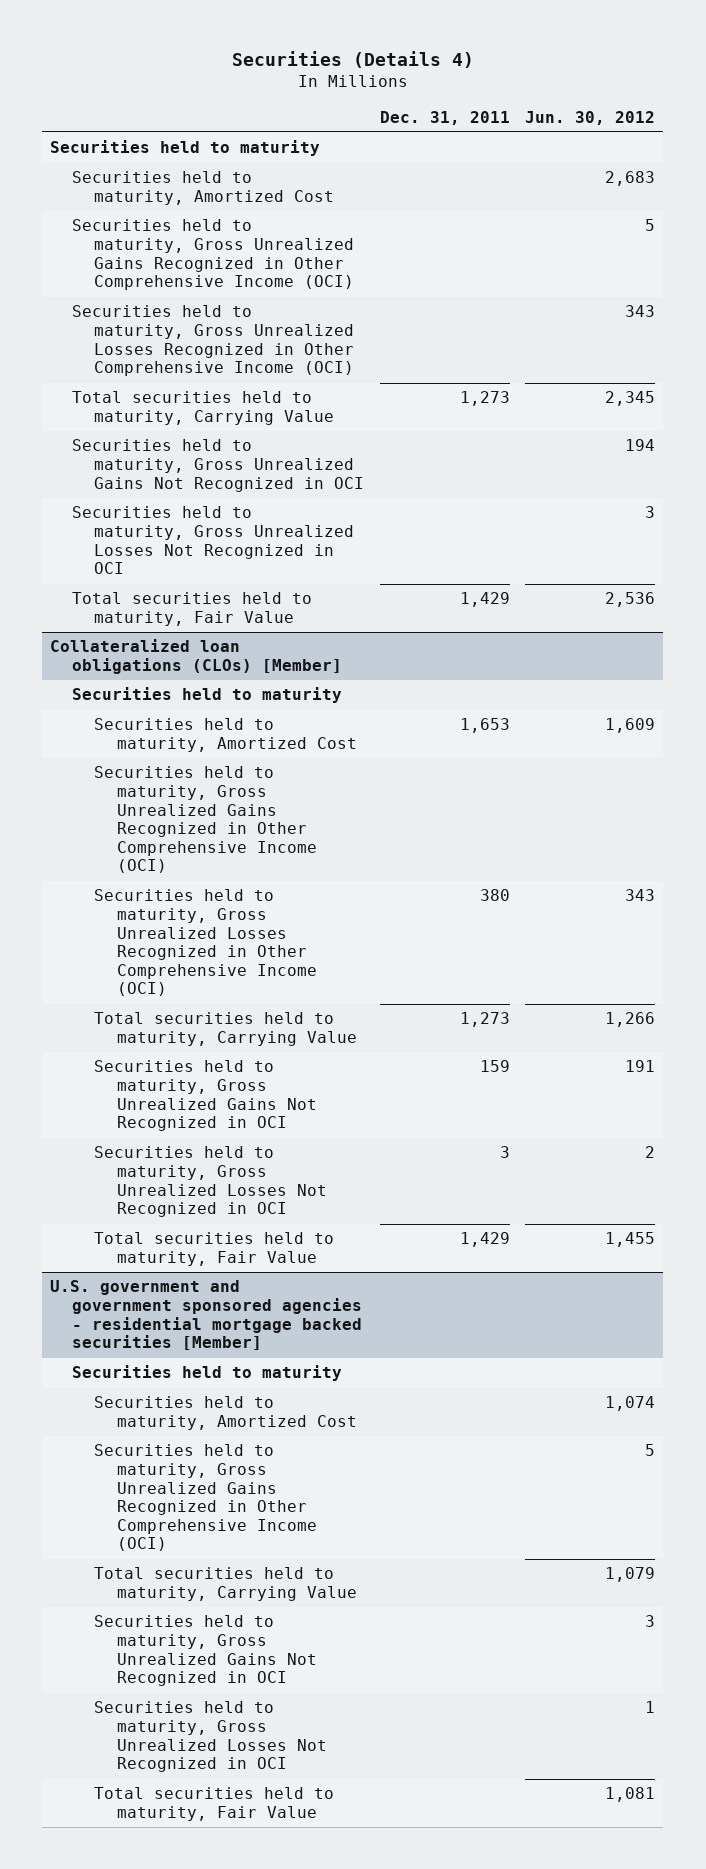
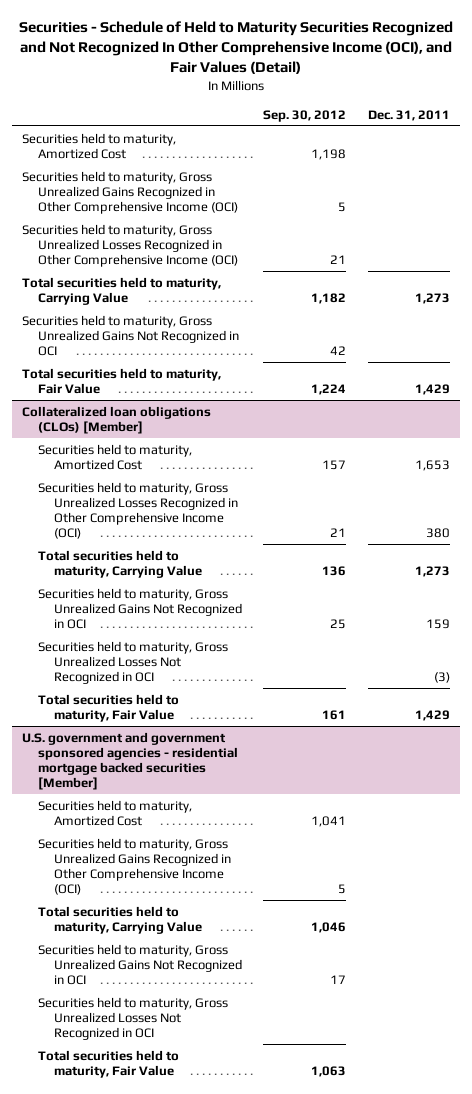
- Securities (Details 4)
+ Securities - Schedule of Held to Maturity Securities Recognized and Not Recognized In Other Comprehensive Income (OCI), and Fair Values (Detail)
- | Dec. 31, 2011 | Jun. 30, 2012
+ | Sep. 30, 2012 | Dec. 31, 2011
- Securities held to maturity
- Securities held to maturity, Gross Unrealized Losses Not Recognized in OCI | | 3
@ Collateralized loan obligations (CLOs) [Member]
- Securities held to maturity
- Securities held to maturity, Gross Unrealized Gains Recognized in Other Comprehensive Income (OCI)
- Securities held to maturity, Gross Unrealized Losses Not Recognized in OCI | 3 | 2
+ Securities held to maturity, Gross Unrealized Losses Not Recognized in OCI | | (3)
@ U.S. government and government sponsored agencies - residential mortgage backed securities [Member]
- Securities held to maturity

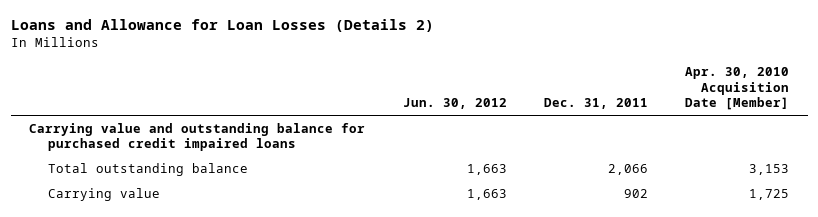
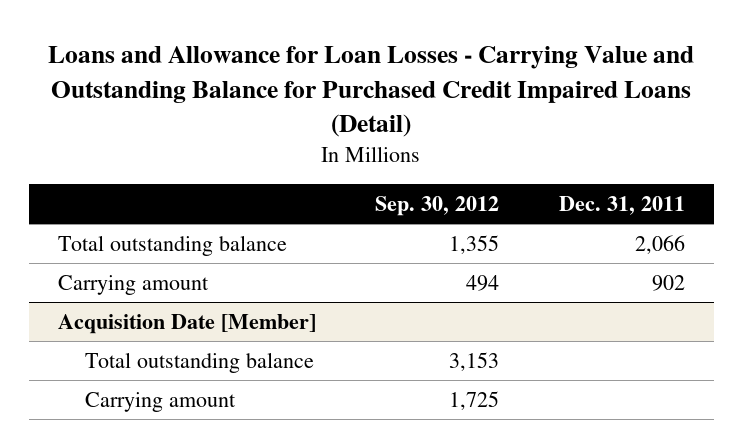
- Loans and Allowance for Loan Losses (Details 2)
+ Loans and Allowance for Loan Losses - Carrying Value and Outstanding Balance for Purchased Credit Impaired Loans (Detail)
- | Jun. 30, 2012 | Dec. 31, 2011 | Apr. 30, 2010 Acquisition Date [Member]
+ | Sep. 30, 2012 | Dec. 31, 2011
- Carrying value and outstanding balance for purchased credit impaired loans
- Carrying value | 1,663 | 902 | 1,725
+ Carrying amount | 494 | 902
+ Acquisition Date [Member]
+ Total outstanding balance | 3,153 |
+ Carrying amount | 1,725 |

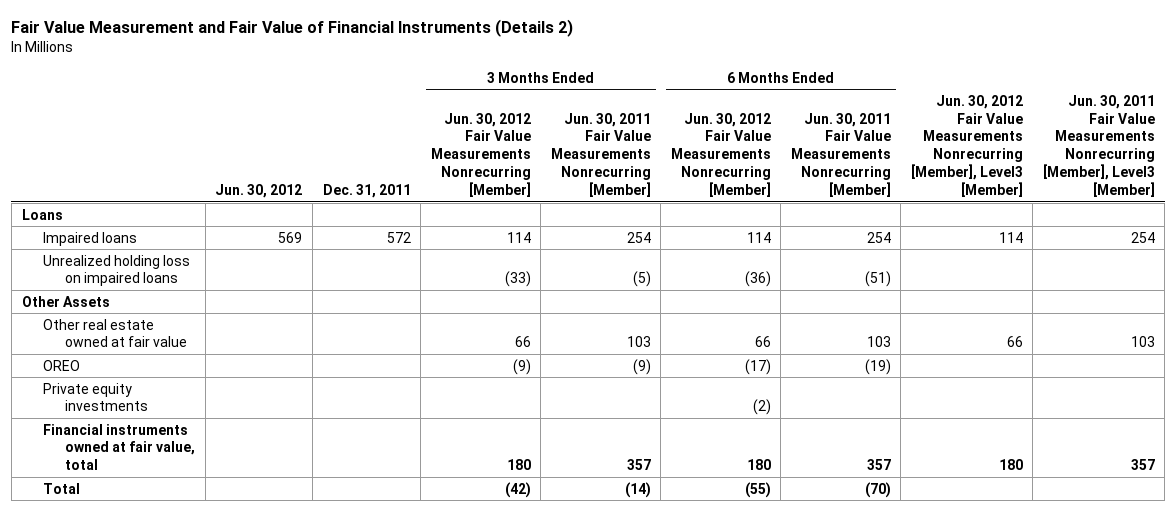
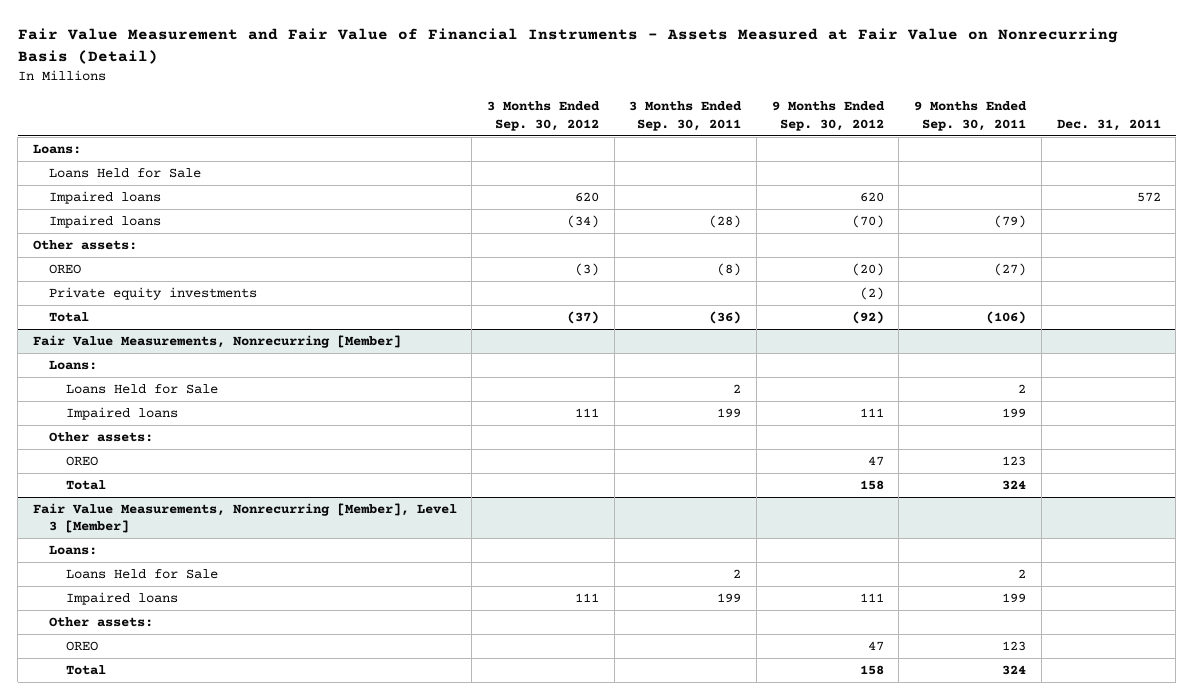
- Fair Value Measurement and Fair Value of Financial Instruments (Details 2)
+ Fair Value Measurement and Fair Value of Financial Instruments - Assets Measured at Fair Value on Nonrecurring Basis (Detail)
- | Jun. 30, 2012 | Dec. 31, 2011 | 3 Months Ended Jun. 30, 2012 Fair Value Measurements Nonrecurring [Member] | 3 Months Ended Jun. 30, 2011 Fair Value Measurements Nonrecurring [Member] | 6 Months Ended Jun. 30, 2012 Fair Value Measurements Nonrecurring [Member] | 6 Months Ended Jun. 30, 2011 Fair Value Measurements Nonrecurring [Member] | Jun. 30, 2012 Fair Value Measurements Nonrecurring [Member], Level3 [Member] | Jun. 30, 2011 Fair Value Measurements Nonrecurring [Member], Level3 [Member]
+ | 3 Months Ended Sep. 30, 2012 | 3 Months Ended Sep. 30, 2011 | 9 Months Ended Sep. 30, 2012 | 9 Months Ended Sep. 30, 2011 | Dec. 31, 2011
- Loans
+ Loans:
+ Loans Held for Sale
- Unrealized holding loss on impaired loans | | | (33) | (5) | (36) | (51) | |
- Other Assets
- Other real estate owned at fair value | | | 66 | 103 | 66 | 103 | 66 | 103
+ Impaired loans | (34) | (28) | (70) | (79) |
+ Other assets:
- Financial instruments owned at fair value, total | | | 180 | 357 | 180 | 357 | 180 | 357
+ Fair Value Measurements, Nonrecurring [Member]
+ Loans:
+ Loans Held for Sale | | 2 | | 2 |
+ Impaired loans | 111 | 199 | 111 | 199 |
+ Other assets:
+ OREO | | | 47 | 123 |
+ Total | | | 158 | 324 |
+ Fair Value Measurements, Nonrecurring [Member], Level 3 [Member]
+ Loans:
+ Loans Held for Sale | | 2 | | 2 |
+ Impaired loans | 111 | 199 | 111 | 199 |
+ Other assets:
+ OREO | | | 47 | 123 |
+ Total | | | 158 | 324 |

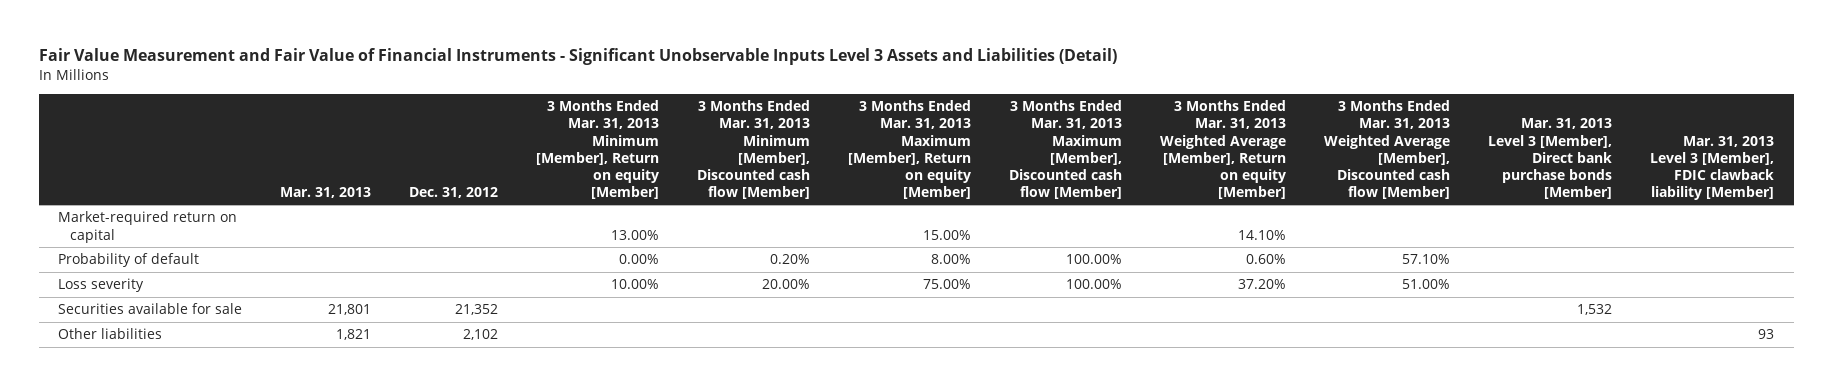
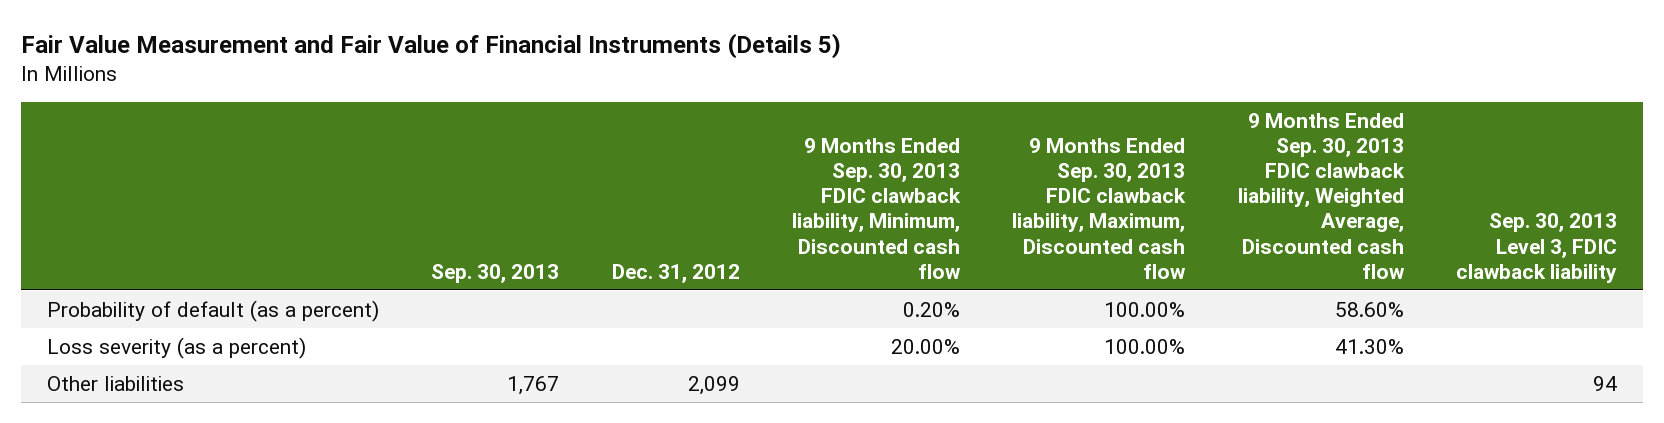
- Fair Value Measurement and Fair Value of Financial Instruments - Significant Unobservable Inputs Level 3 Assets and Liabilities (Detail)
+ Fair Value Measurement and Fair Value of Financial Instruments (Details 5)
- | Mar. 31, 2013 | Dec. 31, 2012 | 3 Months Ended Mar. 31, 2013 Minimum [Member], Return on equity [Member] | 3 Months Ended Mar. 31, 2013 Minimum [Member], Discounted cash flow [Member] | 3 Months Ended Mar. 31, 2013 Maximum [Member], Return on equity [Member] | 3 Months Ended Mar. 31, 2013 Maximum [Member], Discounted cash flow [Member] | 3 Months Ended Mar. 31, 2013 Weighted Average [Member], Return on equity [Member] | 3 Months Ended Mar. 31, 2013 Weighted Average [Member], Discounted cash flow [Member] | Mar. 31, 2013 Level 3 [Member], Direct bank purchase bonds [Member] | Mar. 31, 2013 Level 3 [Member], FDIC clawback liability [Member]
+ | Sep. 30, 2013 | Dec. 31, 2012 | 9 Months Ended Sep. 30, 2013 FDIC clawback liability, Minimum, Discounted cash flow | 9 Months Ended Sep. 30, 2013 FDIC clawback liability, Maximum, Discounted cash flow | 9 Months Ended Sep. 30, 2013 FDIC clawback liability, Weighted Average, Discounted cash flow | Sep. 30, 2013 Level 3, FDIC clawback liability
- Market-required return on capital | | | 13.00% | | 15.00% | | 14.10% | | |
- Probability of default | | | 0.00% | 0.20% | 8.00% | 100.00% | 0.60% | 57.10% | |
- Loss severity | | | 10.00% | 20.00% | 75.00% | 100.00% | 37.20% | 51.00% | |
- Securities available for sale | 21,801 | 21,352 | | | | | | | 1,532 |
- Other liabilities | 1,821 | 2,102 | | | | | | | | 93
+ Probability of default (as a percent) | | | 0.20% | 100.00% | 58.60% |
+ Loss severity (as a percent) | | | 20.00% | 100.00% | 41.30% |
+ Other liabilities | 1,767 | 2,099 | | | | 94

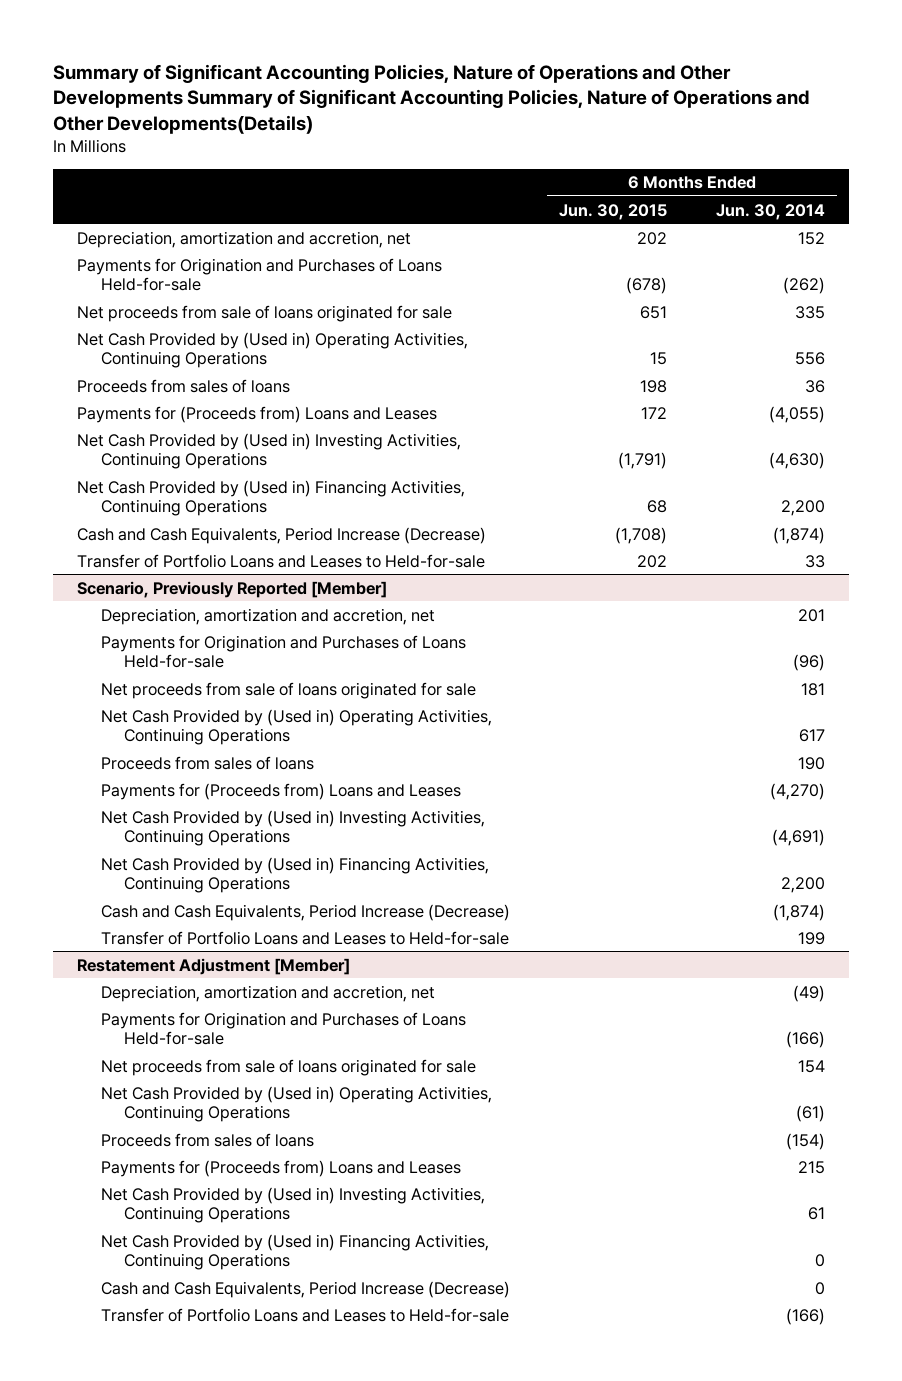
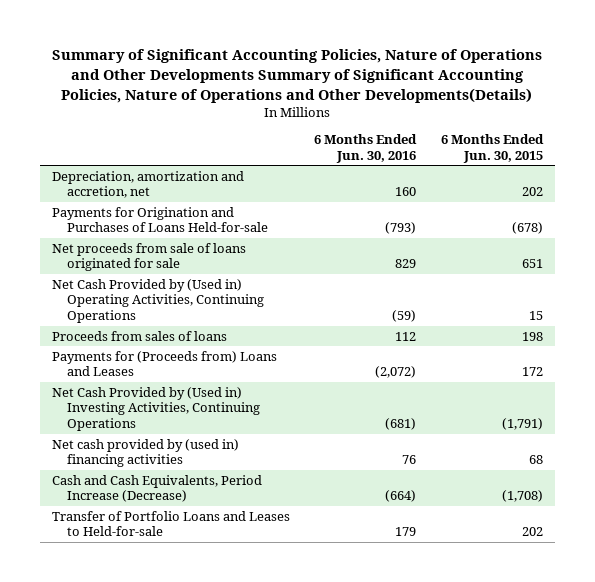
- | 6 Months Ended Jun. 30, 2015 | 6 Months Ended Jun. 30, 2014
+ | 6 Months Ended Jun. 30, 2016 | 6 Months Ended Jun. 30, 2015
- Net Cash Provided by (Used in) Financing Activities, Continuing Operations | 68 | 2,200
+ Net cash provided by (used in) financing activities | 76 | 68
- Scenario, Previously Reported [Member]
- Depreciation, amortization and accretion, net | | 201
- Payments for Origination and Purchases of Loans Held-for-sale | | (96)
- Net proceeds from sale of loans originated for sale | | 181
- Net Cash Provided by (Used in) Operating Activities, Continuing Operations | | 617
- Proceeds from sales of loans | | 190
- Payments for (Proceeds from) Loans and Leases | | (4,270)
- Net Cash Provided by (Used in) Investing Activities, Continuing Operations | | (4,691)
- Net Cash Provided by (Used in) Financing Activities, Continuing Operations | | 2,200
- Cash and Cash Equivalents, Period Increase (Decrease) | | (1,874)
- Transfer of Portfolio Loans and Leases to Held-for-sale | | 199
- Restatement Adjustment [Member]
- Depreciation, amortization and accretion, net | | (49)
- Payments for Origination and Purchases of Loans Held-for-sale | | (166)
- Net proceeds from sale of loans originated for sale | | 154
- Net Cash Provided by (Used in) Operating Activities, Continuing Operations | | (61)
- Proceeds from sales of loans | | (154)
- Payments for (Proceeds from) Loans and Leases | | 215
- Net Cash Provided by (Used in) Investing Activities, Continuing Operations | | 61
- Net Cash Provided by (Used in) Financing Activities, Continuing Operations | | 0
- Cash and Cash Equivalents, Period Increase (Decrease) | | 0
- Transfer of Portfolio Loans and Leases to Held-for-sale | | (166)

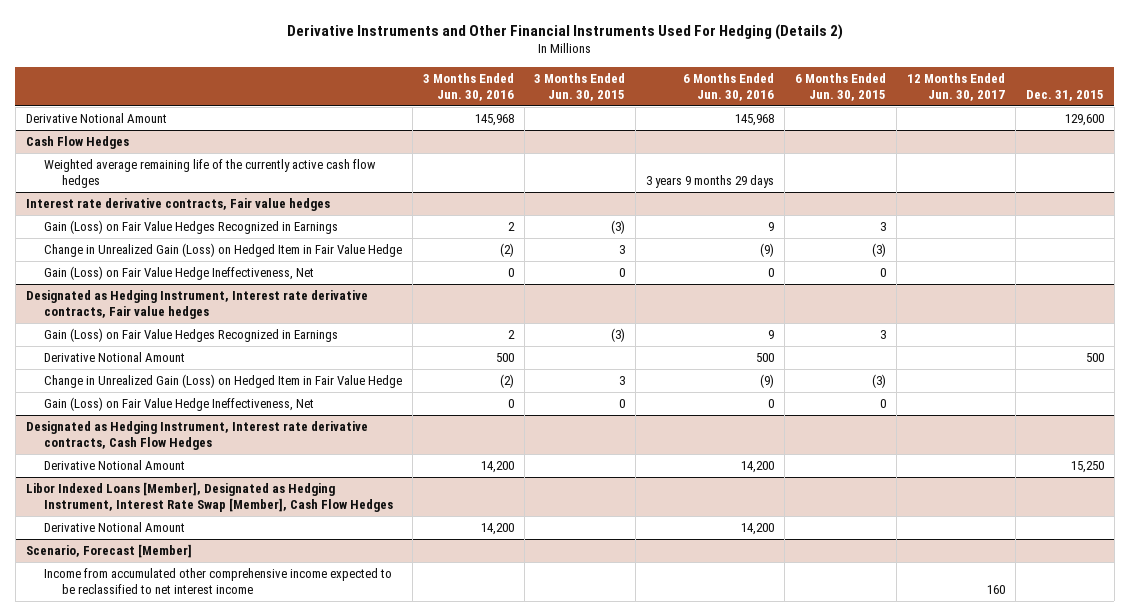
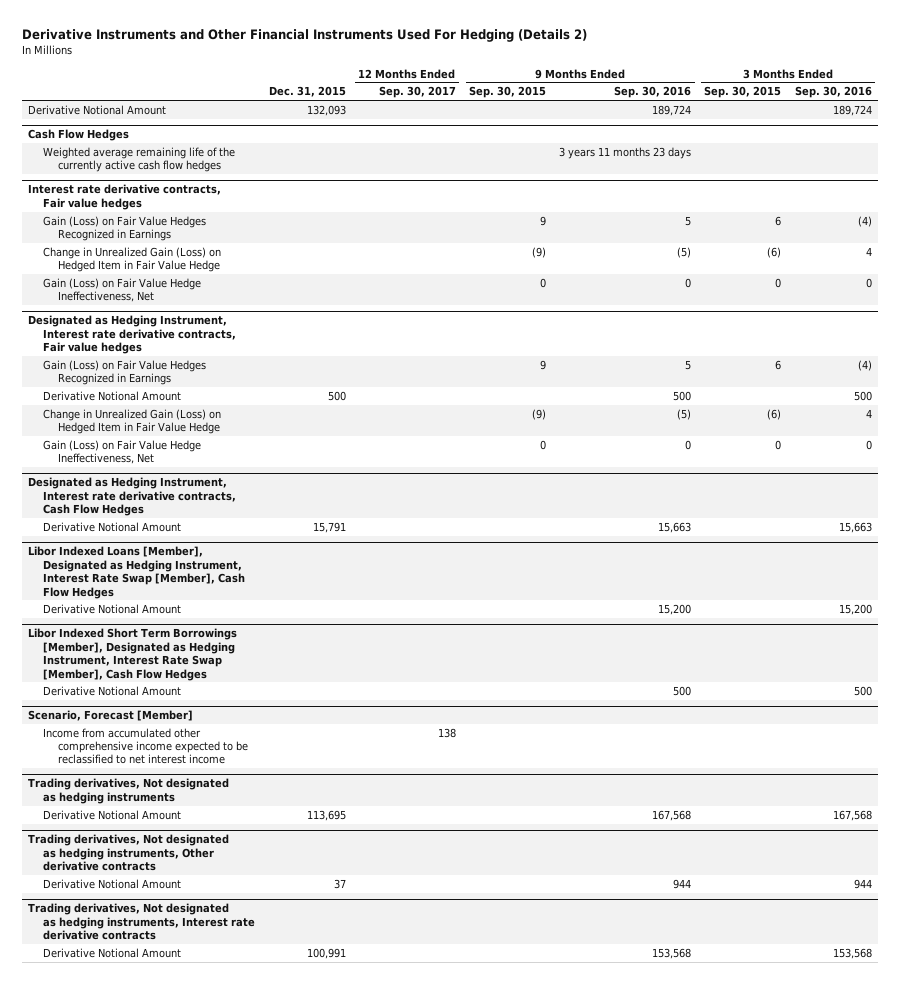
- | 3 Months Ended Jun. 30, 2016 | 3 Months Ended Jun. 30, 2015 | 6 Months Ended Jun. 30, 2016 | 6 Months Ended Jun. 30, 2015 | 12 Months Ended Jun. 30, 2017 | Dec. 31, 2015
+ | Dec. 31, 2015 | 12 Months Ended Sep. 30, 2017 | 9 Months Ended Sep. 30, 2015 | 9 Months Ended Sep. 30, 2016 | 3 Months Ended Sep. 30, 2015 | 3 Months Ended Sep. 30, 2016
- Derivative Notional Amount | 145,968 | | 145,968 | | | 129,600
+ Derivative Notional Amount | 132,093 | | | 189,724 | | 189,724
@ Designated as Hedging Instrument, Interest rate derivative contracts, Cash Flow Hedges
- Derivative Notional Amount | 14,200 | | 14,200 | | | 15,250
+ Derivative Notional Amount | 15,791 | | | 15,663 | | 15,663
+ Libor Indexed Short Term Borrowings [Member], Designated as Hedging Instrument, Interest Rate Swap [Member], Cash Flow Hedges
+ Derivative Notional Amount | | | | 500 | | 500
+ Trading derivatives, Not designated as hedging instruments
+ Derivative Notional Amount | 113,695 | | | 167,568 | | 167,568
+ Trading derivatives, Not designated as hedging instruments, Other derivative contracts
+ Derivative Notional Amount | 37 | | | 944 | | 944
+ Trading derivatives, Not designated as hedging instruments, Interest rate derivative contracts
+ Derivative Notional Amount | 100,991 | | | 153,568 | | 153,568

